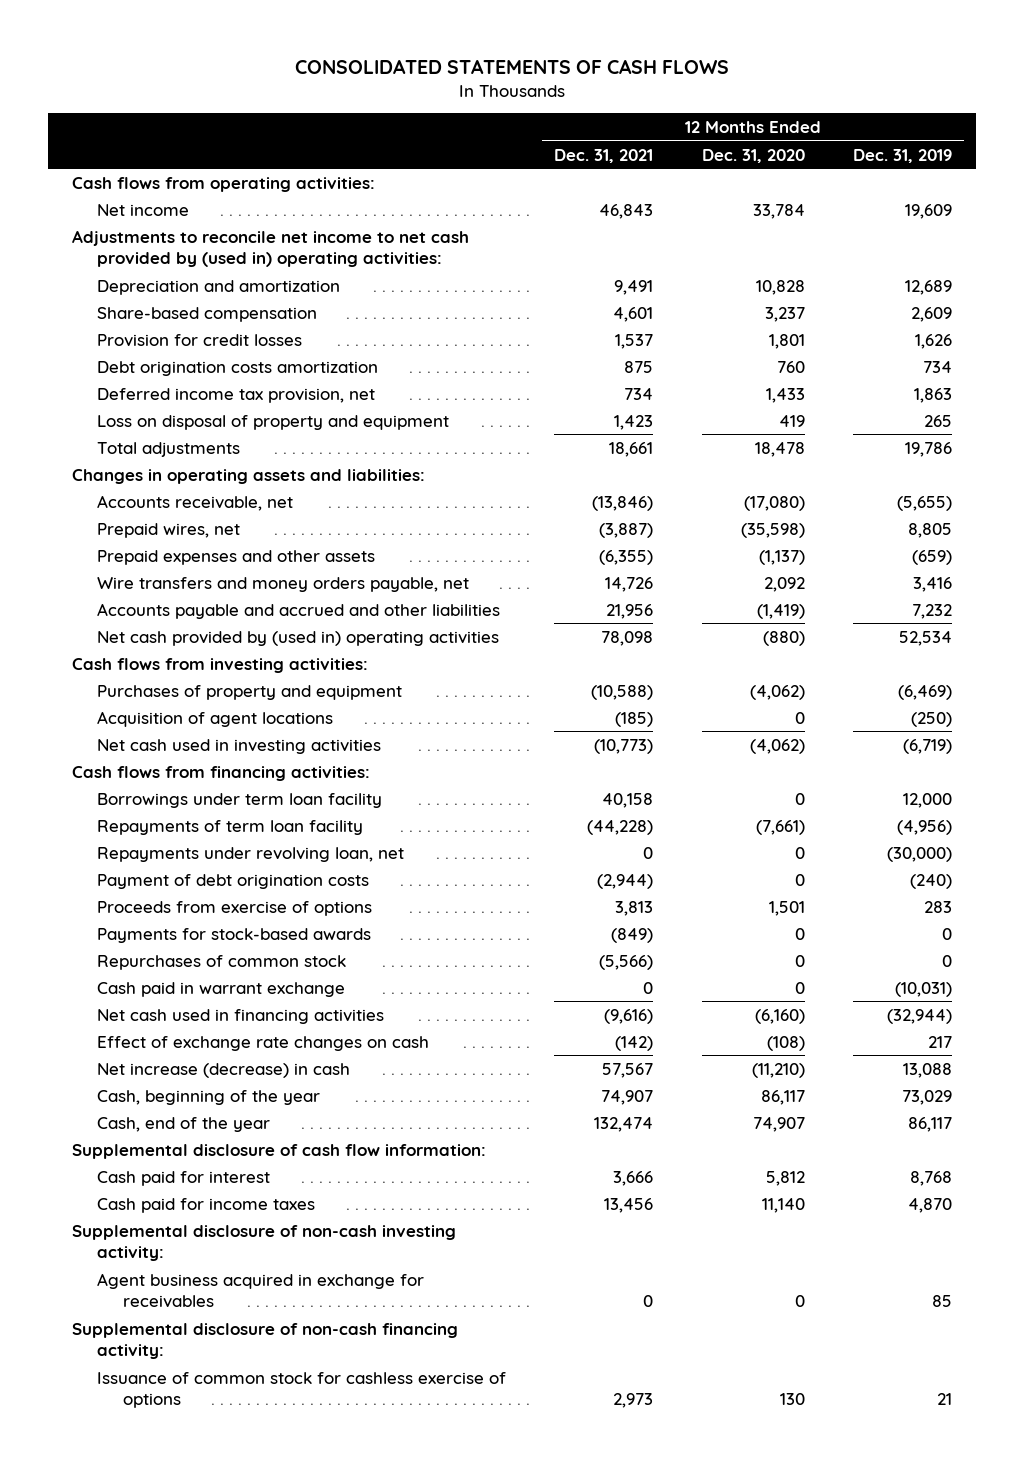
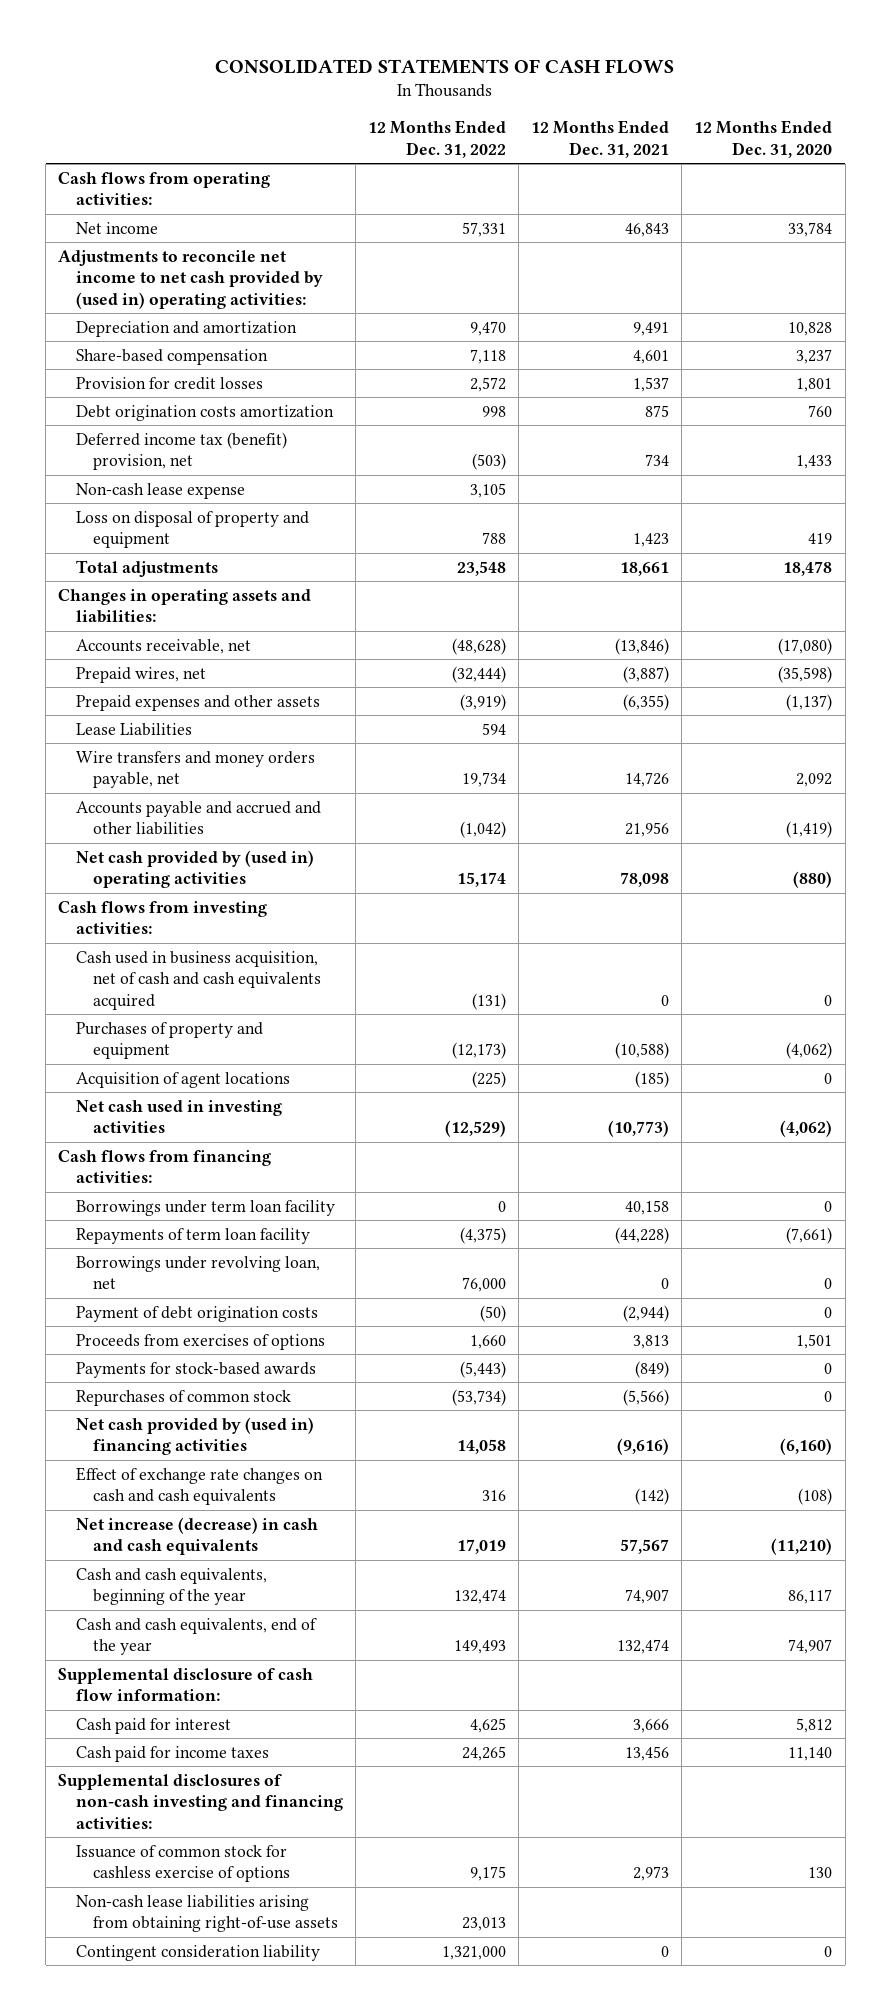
- | 12 Months Ended Dec. 31, 2021 | 12 Months Ended Dec. 31, 2020 | 12 Months Ended Dec. 31, 2019
+ | 12 Months Ended Dec. 31, 2022 | 12 Months Ended Dec. 31, 2021 | 12 Months Ended Dec. 31, 2020
- Deferred income tax provision, net | 734 | 1,433 | 1,863
+ Deferred income tax (benefit) provision, net | (503) | 734 | 1,433
+ Non-cash lease expense | 3,105 | |
+ Lease Liabilities | 594 | |
+ Cash used in business acquisition, net of cash and cash equivalents acquired | (131) | 0 | 0
- Repayments under revolving loan, net | 0 | 0 | (30,000)
+ Borrowings under revolving loan, net | 76,000 | 0 | 0
- Proceeds from exercise of options | 3,813 | 1,501 | 283
+ Proceeds from exercises of options | 1,660 | 3,813 | 1,501
- Cash paid in warrant exchange | 0 | 0 | (10,031)
- Net cash used in financing activities | (9,616) | (6,160) | (32,944)
- Effect of exchange rate changes on cash | (142) | (108) | 217
- Net increase (decrease) in cash | 57,567 | (11,210) | 13,088
- Cash, beginning of the year | 74,907 | 86,117 | 73,029
- Cash, end of the year | 132,474 | 74,907 | 86,117
+ Net cash provided by (used in) financing activities | 14,058 | (9,616) | (6,160)
+ Effect of exchange rate changes on cash and cash equivalents | 316 | (142) | (108)
+ Net increase (decrease) in cash and cash equivalents | 17,019 | 57,567 | (11,210)
+ Cash and cash equivalents, beginning of the year | 132,474 | 74,907 | 86,117
+ Cash and cash equivalents, end of the year | 149,493 | 132,474 | 74,907
- Supplemental disclosure of non-cash investing activity:
- Agent business acquired in exchange for receivables | 0 | 0 | 85
- Supplemental disclosure of non-cash financing activity:
+ Supplemental disclosures of non-cash investing and financing activities:
+ Non-cash lease liabilities arising from obtaining right-of-use assets | 23,013 | |
+ Contingent consideration liability | 1,321,000 | 0 | 0

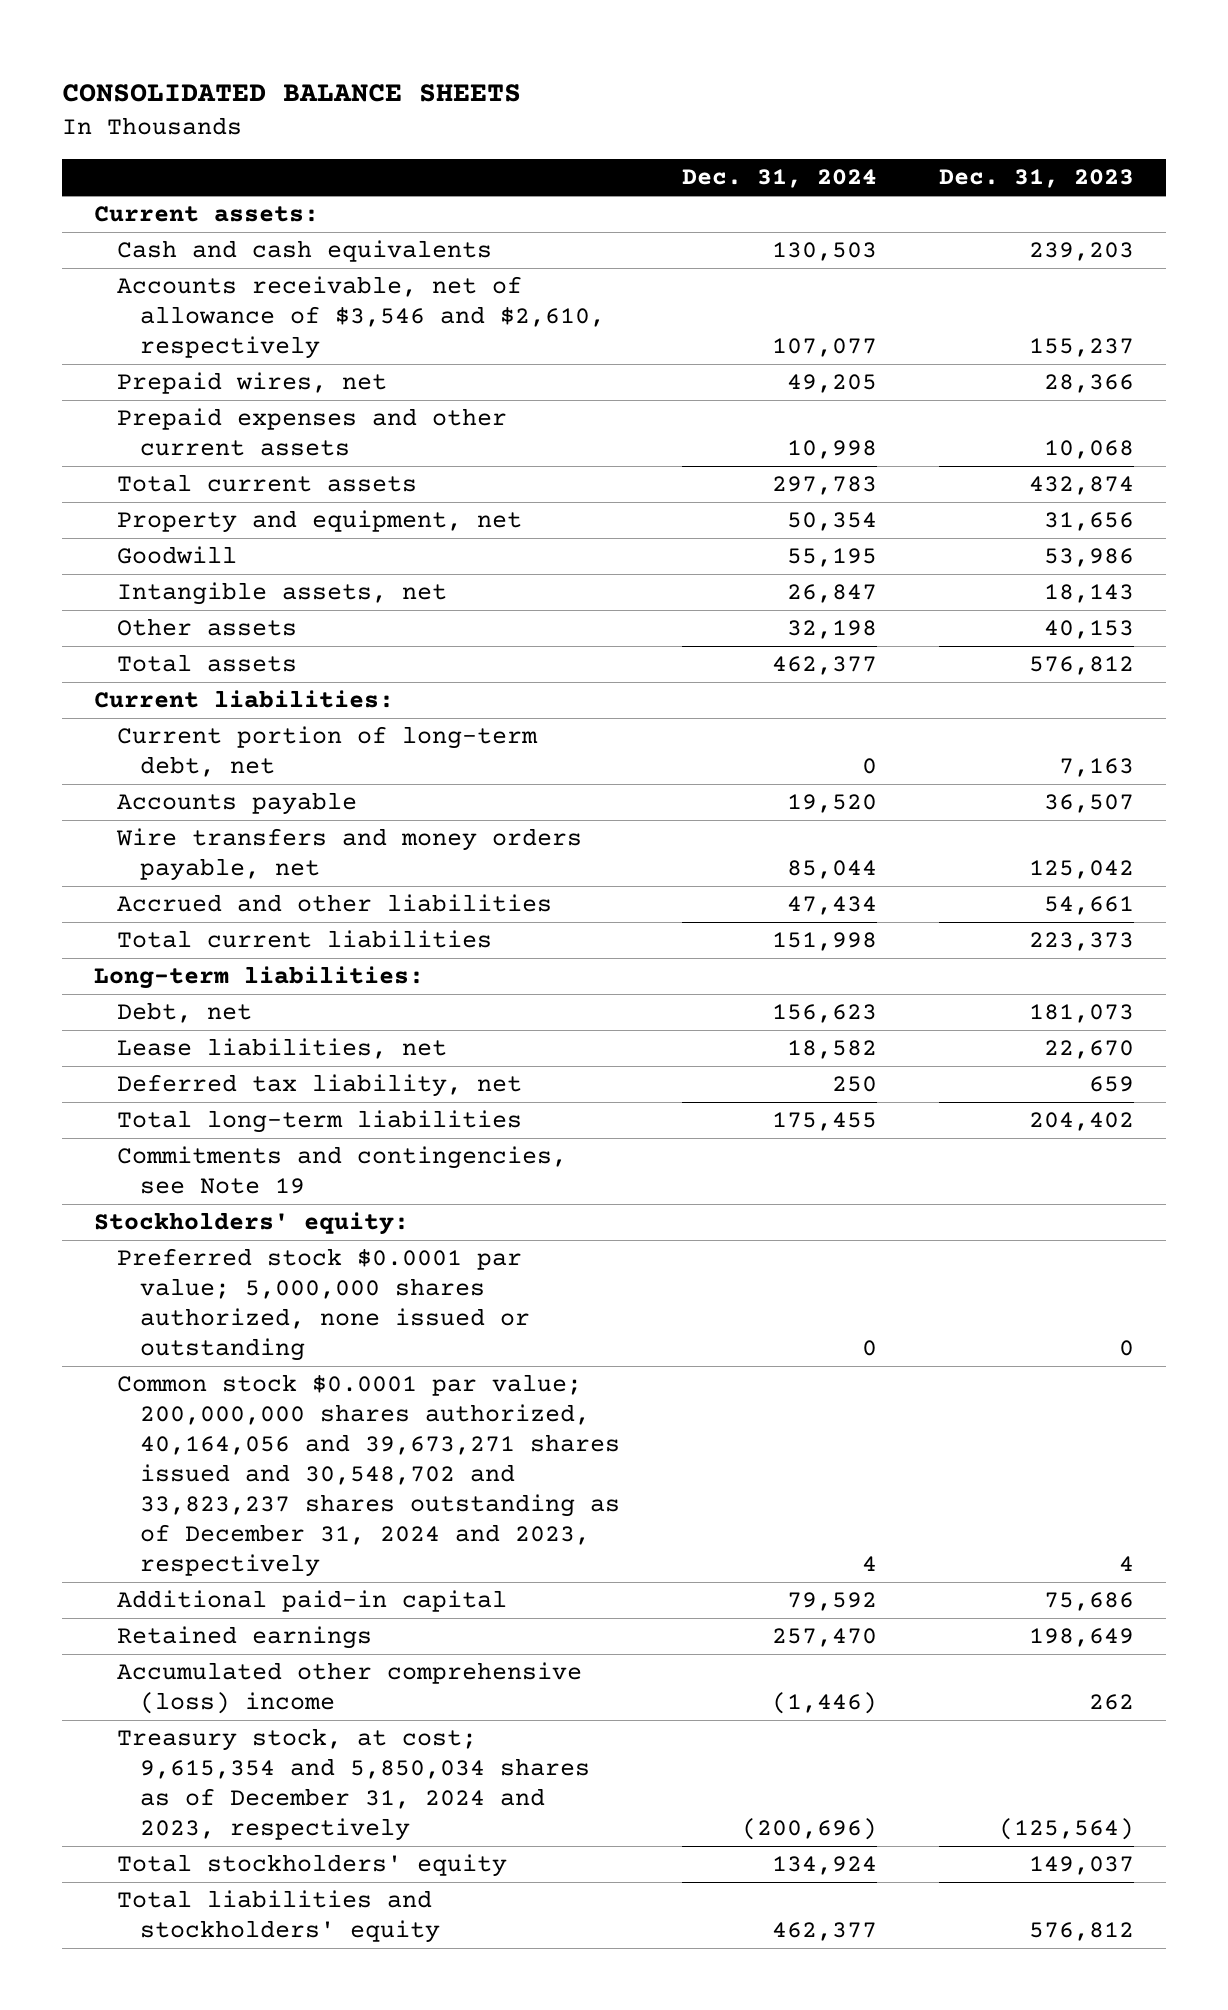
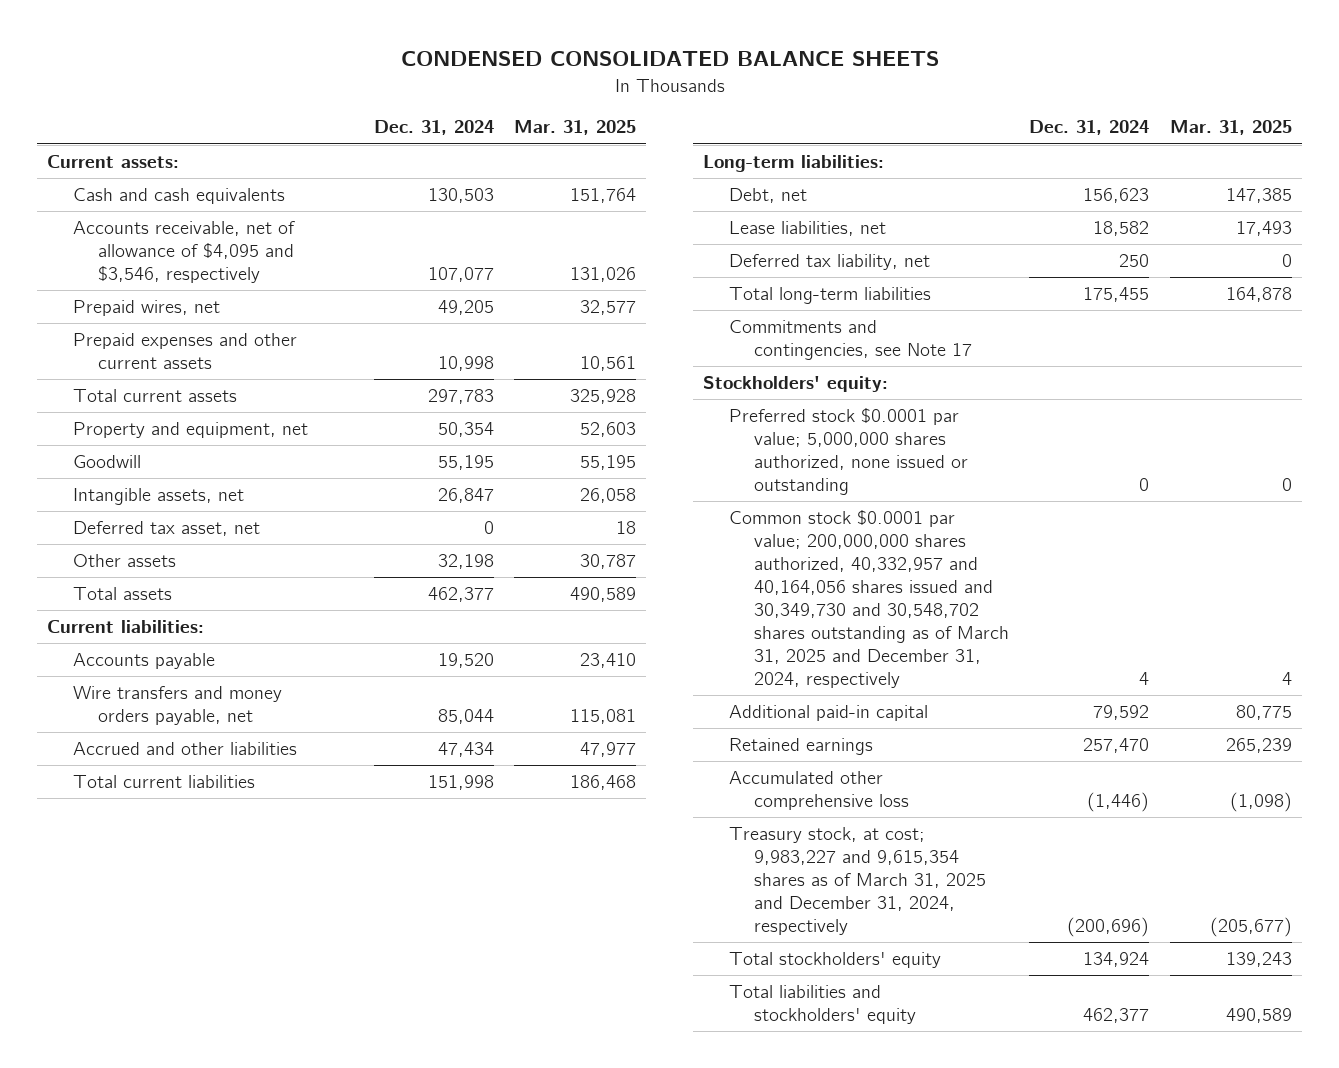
- CONSOLIDATED BALANCE SHEETS
+ CONDENSED CONSOLIDATED BALANCE SHEETS
- | Dec. 31, 2024 | Dec. 31, 2023
+ | Dec. 31, 2024 | Mar. 31, 2025
- Accounts receivable, net of allowance of $3,546 and $2,610, respectively | 107,077 | 155,237
+ Accounts receivable, net of allowance of $4,095 and $3,546, respectively | 107,077 | 131,026
+ Deferred tax asset, net | 0 | 18
- Current portion of long-term debt, net | 0 | 7,163
- Commitments and contingencies, see Note 19
+ Commitments and contingencies, see Note 17
- Common stock $0.0001 par value; 200,000,000 shares authorized, 40,164,056 and 39,673,271 shares issued and 30,548,702 and 33,823,237 shares outstanding as of December 31, 2024 and 2023, respectively | 4 | 4
+ Common stock $0.0001 par value; 200,000,000 shares authorized, 40,332,957 and 40,164,056 shares issued and 30,349,730 and 30,548,702 shares outstanding as of March 31, 2025 and December 31, 2024, respectively | 4 | 4
- Accumulated other comprehensive (loss) income | (1,446) | 262
- Treasury stock, at cost; 9,615,354 and 5,850,034 shares as of December 31, 2024 and 2023, respectively | (200,696) | (125,564)
+ Accumulated other comprehensive loss | (1,446) | (1,098)
+ Treasury stock, at cost; 9,983,227 and 9,615,354 shares as of March 31, 2025 and December 31, 2024, respectively | (200,696) | (205,677)

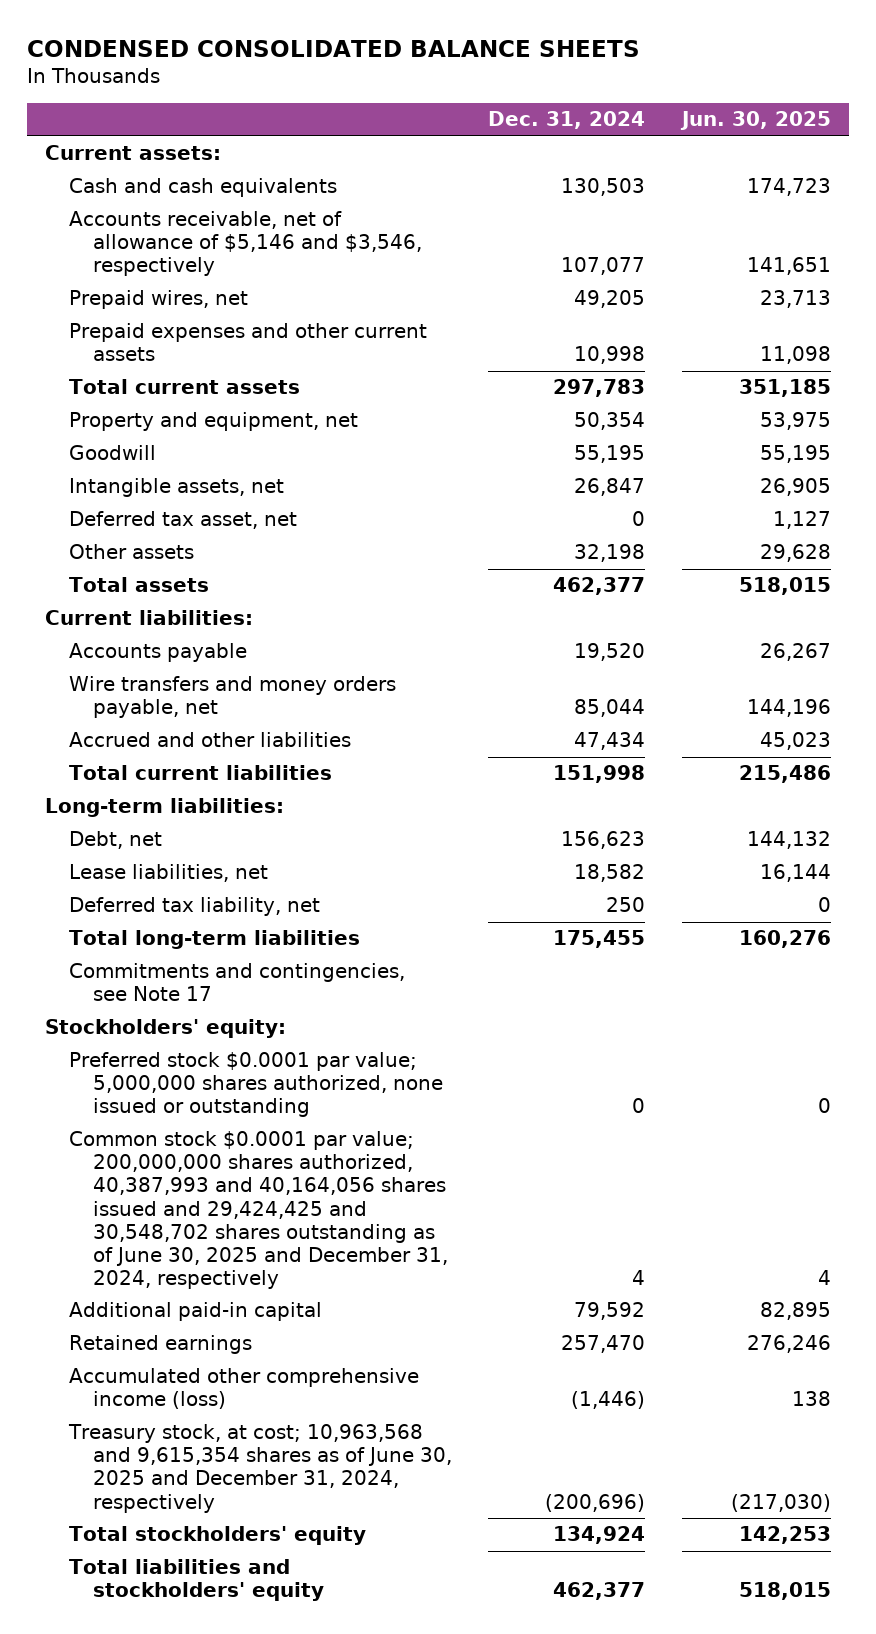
- | Dec. 31, 2024 | Mar. 31, 2025
+ | Dec. 31, 2024 | Jun. 30, 2025
- Accounts receivable, net of allowance of $4,095 and $3,546, respectively | 107,077 | 131,026
+ Accounts receivable, net of allowance of $5,146 and $3,546, respectively | 107,077 | 141,651
- Common stock $0.0001 par value; 200,000,000 shares authorized, 40,332,957 and 40,164,056 shares issued and 30,349,730 and 30,548,702 shares outstanding as of March 31, 2025 and December 31, 2024, respectively | 4 | 4
+ Common stock $0.0001 par value; 200,000,000 shares authorized, 40,387,993 and 40,164,056 shares issued and 29,424,425 and 30,548,702 shares outstanding as of June 30, 2025 and December 31, 2024, respectively | 4 | 4
- Accumulated other comprehensive loss | (1,446) | (1,098)
- Treasury stock, at cost; 9,983,227 and 9,615,354 shares as of March 31, 2025 and December 31, 2024, respectively | (200,696) | (205,677)
+ Accumulated other comprehensive income (loss) | (1,446) | 138
+ Treasury stock, at cost; 10,963,568 and 9,615,354 shares as of June 30, 2025 and December 31, 2024, respectively | (200,696) | (217,030)

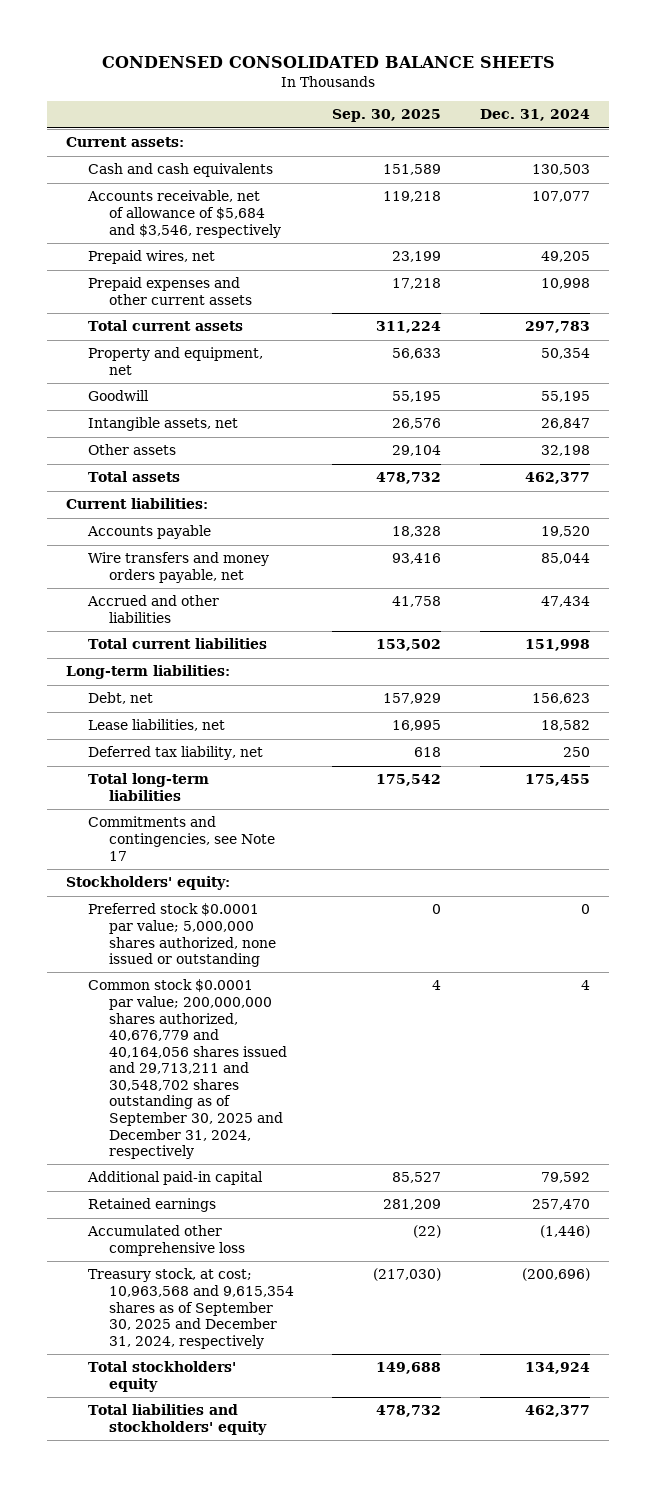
- | Dec. 31, 2024 | Jun. 30, 2025
+ | Sep. 30, 2025 | Dec. 31, 2024
- Accounts receivable, net of allowance of $5,146 and $3,546, respectively | 107,077 | 141,651
+ Accounts receivable, net of allowance of $5,684 and $3,546, respectively | 119,218 | 107,077
- Deferred tax asset, net | 0 | 1,127
- Common stock $0.0001 par value; 200,000,000 shares authorized, 40,387,993 and 40,164,056 shares issued and 29,424,425 and 30,548,702 shares outstanding as of June 30, 2025 and December 31, 2024, respectively | 4 | 4
+ Common stock $0.0001 par value; 200,000,000 shares authorized, 40,676,779 and 40,164,056 shares issued and 29,713,211 and 30,548,702 shares outstanding as of September 30, 2025 and December 31, 2024, respectively | 4 | 4
- Accumulated other comprehensive income (loss) | (1,446) | 138
- Treasury stock, at cost; 10,963,568 and 9,615,354 shares as of June 30, 2025 and December 31, 2024, respectively | (200,696) | (217,030)
+ Accumulated other comprehensive loss | (22) | (1,446)
+ Treasury stock, at cost; 10,963,568 and 9,615,354 shares as of September 30, 2025 and December 31, 2024, respectively | (217,030) | (200,696)

